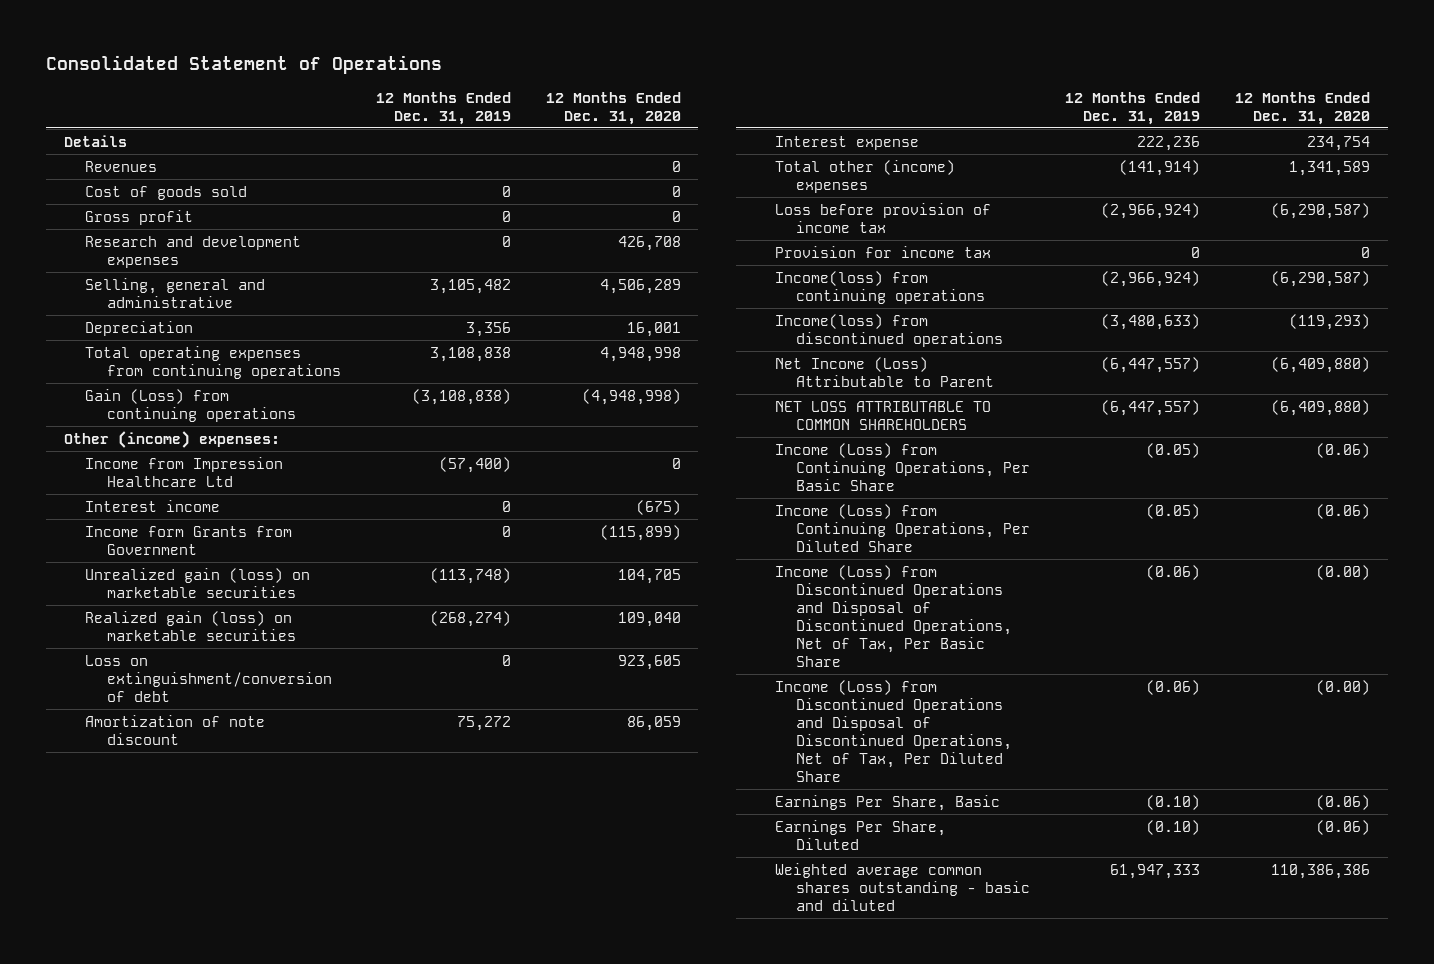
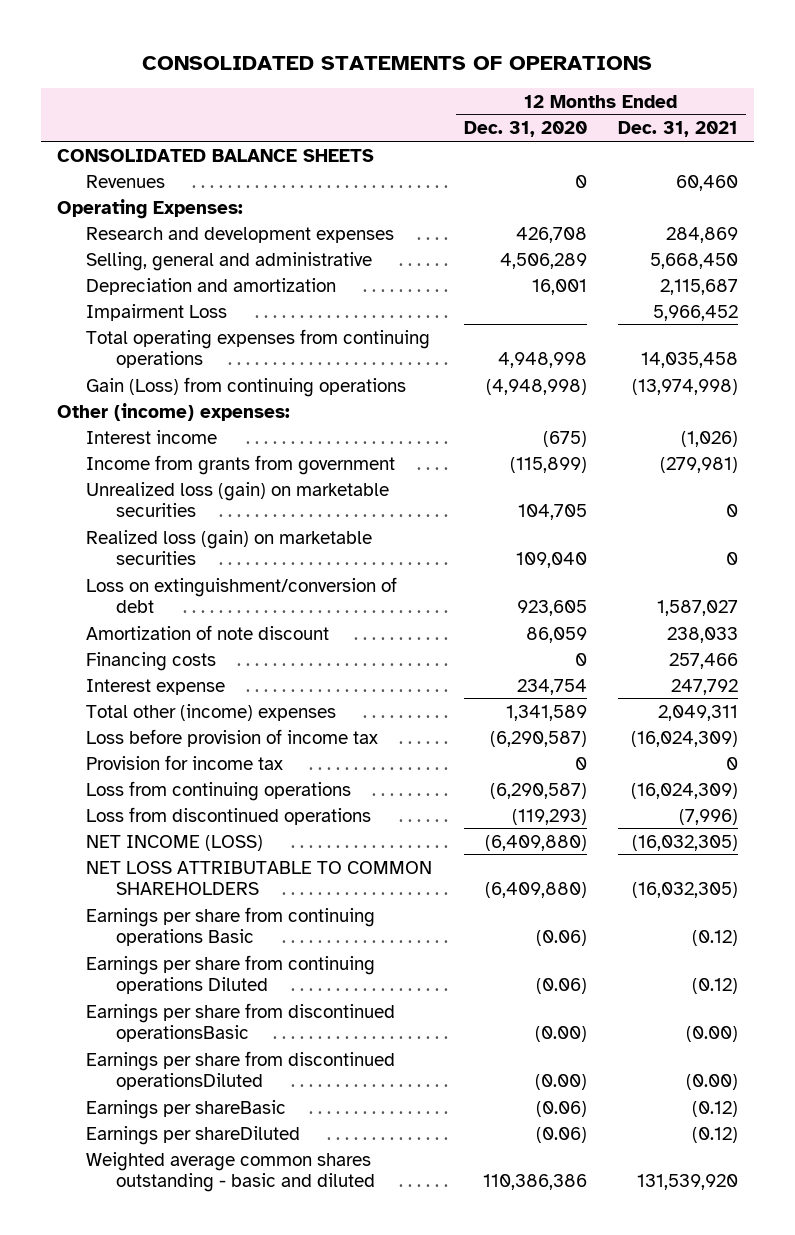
- Consolidated Statement of Operations
+ CONSOLIDATED STATEMENTS OF OPERATIONS
- | 12 Months Ended Dec. 31, 2019 | 12 Months Ended Dec. 31, 2020
+ | 12 Months Ended Dec. 31, 2020 | 12 Months Ended Dec. 31, 2021
- Details
+ CONSOLIDATED BALANCE SHEETS
- Cost of goods sold | 0 | 0
- Gross profit | 0 | 0
+ Operating Expenses:
- Depreciation | 3,356 | 16,001
+ Depreciation and amortization | 16,001 | 2,115,687
+ Impairment Loss | | 5,966,452
- Income from Impression Healthcare Ltd | (57,400) | 0
- Income form Grants from Government | 0 | (115,899)
- Unrealized gain (loss) on marketable securities | (113,748) | 104,705
- Realized gain (loss) on marketable securities | (268,274) | 109,040
+ Income from grants from government | (115,899) | (279,981)
+ Unrealized loss (gain) on marketable securities | 104,705 | 0
+ Realized loss (gain) on marketable securities | 109,040 | 0
+ Financing costs | 0 | 257,466
- Income(loss) from continuing operations | (2,966,924) | (6,290,587)
- Income(loss) from discontinued operations | (3,480,633) | (119,293)
- Net Income (Loss) Attributable to Parent | (6,447,557) | (6,409,880)
+ Loss from continuing operations | (6,290,587) | (16,024,309)
+ Loss from discontinued operations | (119,293) | (7,996)
+ NET INCOME (LOSS) | (6,409,880) | (16,032,305)
- Income (Loss) from Continuing Operations, Per Basic Share | (0.05) | (0.06)
- Income (Loss) from Continuing Operations, Per Diluted Share | (0.05) | (0.06)
- Income (Loss) from Discontinued Operations and Disposal of Discontinued Operations, Net of Tax, Per Basic Share | (0.06) | (0.00)
- Income (Loss) from Discontinued Operations and Disposal of Discontinued Operations, Net of Tax, Per Diluted Share | (0.06) | (0.00)
- Earnings Per Share, Basic | (0.10) | (0.06)
- Earnings Per Share, Diluted | (0.10) | (0.06)
+ Earnings per share from continuing operations Basic | (0.06) | (0.12)
+ Earnings per share from continuing operations Diluted | (0.06) | (0.12)
+ Earnings per share from discontinued operationsBasic | (0.00) | (0.00)
+ Earnings per share from discontinued operationsDiluted | (0.00) | (0.00)
+ Earnings per shareBasic | (0.06) | (0.12)
+ Earnings per shareDiluted | (0.06) | (0.12)

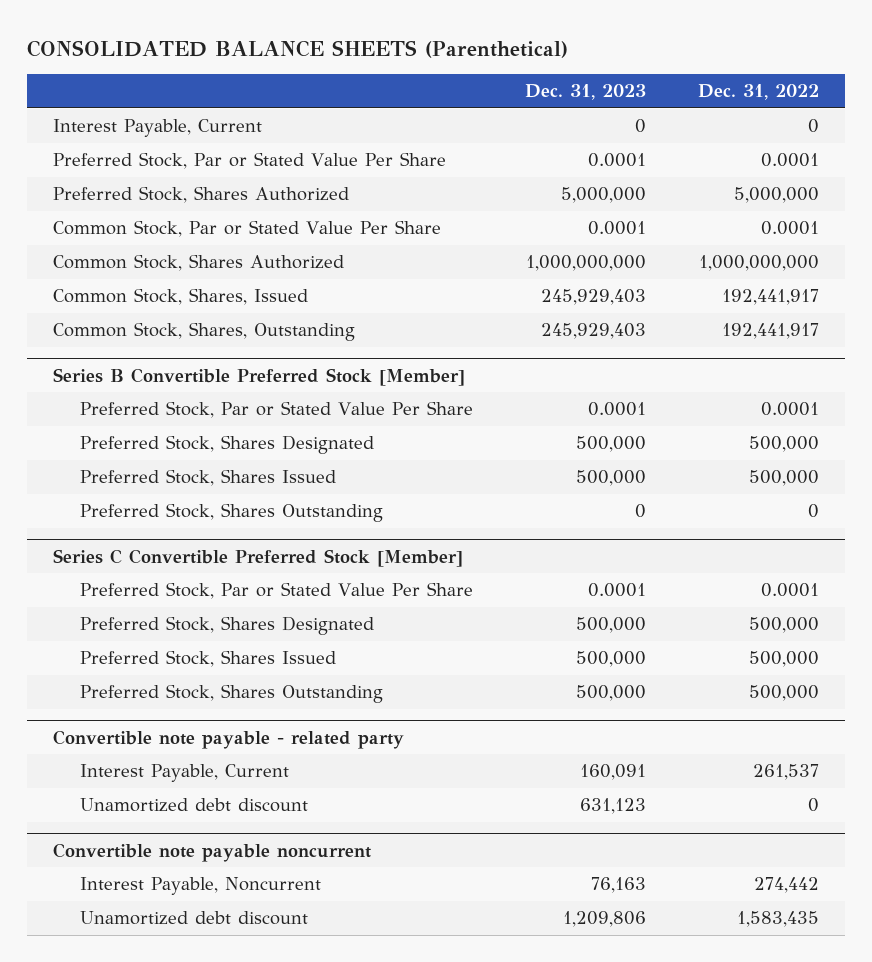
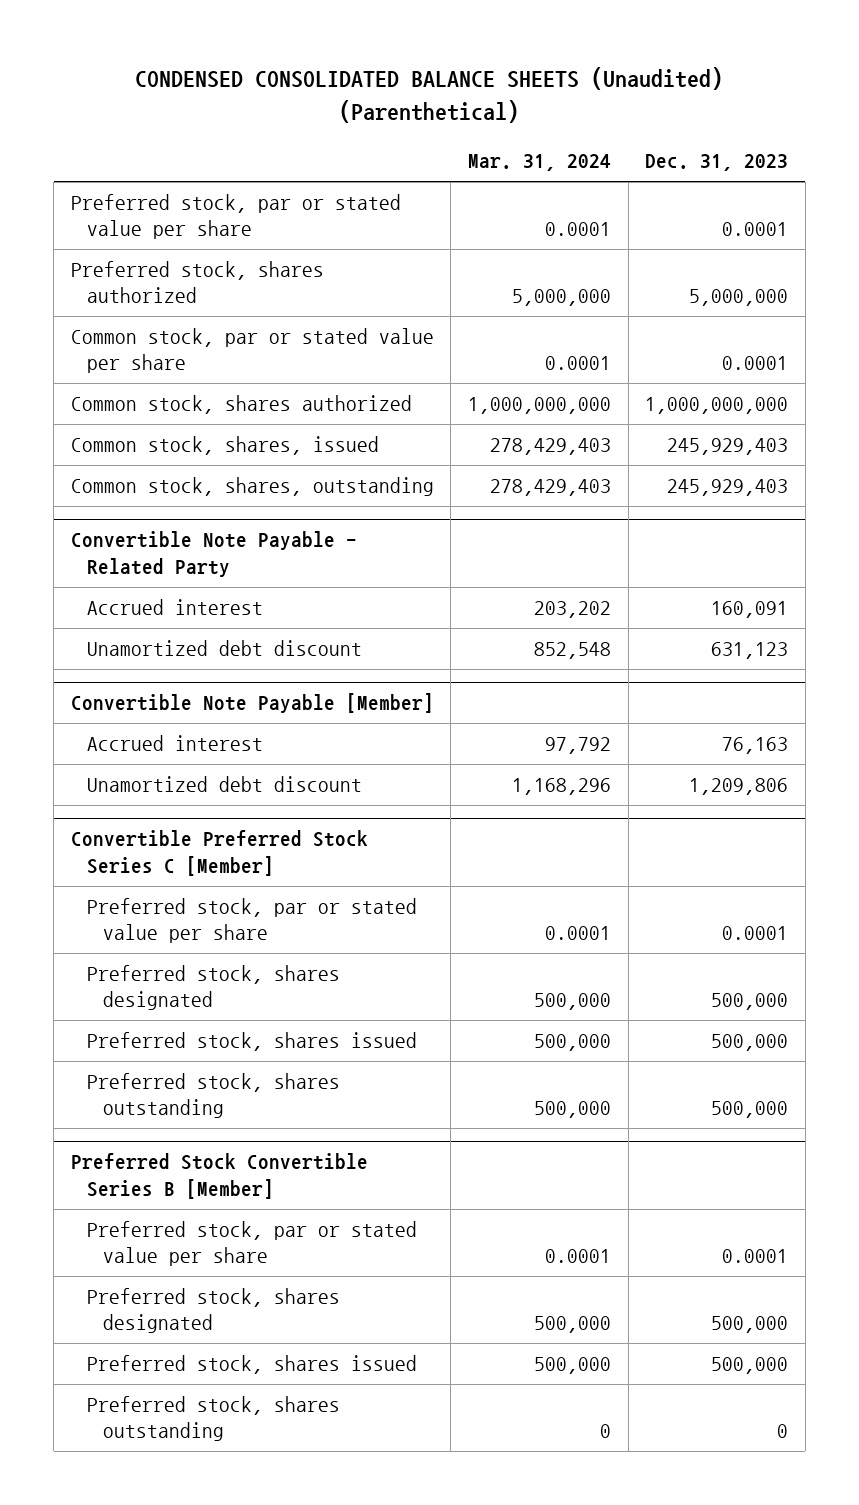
- CONSOLIDATED BALANCE SHEETS (Parenthetical)
+ CONDENSED CONSOLIDATED BALANCE SHEETS (Unaudited) (Parenthetical)
- | Dec. 31, 2023 | Dec. 31, 2022
+ | Mar. 31, 2024 | Dec. 31, 2023
- Interest Payable, Current | 0 | 0
- Preferred Stock, Par or Stated Value Per Share | 0.0001 | 0.0001
- Preferred Stock, Shares Authorized | 5,000,000 | 5,000,000
- Common Stock, Par or Stated Value Per Share | 0.0001 | 0.0001
- Common Stock, Shares Authorized | 1,000,000,000 | 1,000,000,000
- Common Stock, Shares, Issued | 245,929,403 | 192,441,917
- Common Stock, Shares, Outstanding | 245,929,403 | 192,441,917
- Series B Convertible Preferred Stock [Member]
- Preferred Stock, Par or Stated Value Per Share | 0.0001 | 0.0001
- Preferred Stock, Shares Designated | 500,000 | 500,000
- Preferred Stock, Shares Issued | 500,000 | 500,000
- Preferred Stock, Shares Outstanding | 0 | 0
- Series C Convertible Preferred Stock [Member]
- Preferred Stock, Par or Stated Value Per Share | 0.0001 | 0.0001
- Preferred Stock, Shares Designated | 500,000 | 500,000
- Preferred Stock, Shares Issued | 500,000 | 500,000
- Preferred Stock, Shares Outstanding | 500,000 | 500,000
- Convertible note payable - related party
- Interest Payable, Current | 160,091 | 261,537
+ Preferred stock, par or stated value per share | 0.0001 | 0.0001
+ Preferred stock, shares authorized | 5,000,000 | 5,000,000
+ Common stock, par or stated value per share | 0.0001 | 0.0001
+ Common stock, shares authorized | 1,000,000,000 | 1,000,000,000
+ Common stock, shares, issued | 278,429,403 | 245,929,403
+ Common stock, shares, outstanding | 278,429,403 | 245,929,403
+ Convertible Note Payable - Related Party
+ Accrued interest | 203,202 | 160,091
- Convertible note payable noncurrent
- Interest Payable, Noncurrent | 76,163 | 274,442
+ Convertible Note Payable [Member]
+ Accrued interest | 97,792 | 76,163
+ Convertible Preferred Stock Series C [Member]
+ Preferred stock, par or stated value per share | 0.0001 | 0.0001
+ Preferred stock, shares designated | 500,000 | 500,000
+ Preferred stock, shares issued | 500,000 | 500,000
+ Preferred stock, shares outstanding | 500,000 | 500,000
+ Preferred Stock Convertible Series B [Member]
+ Preferred stock, par or stated value per share | 0.0001 | 0.0001
+ Preferred stock, shares designated | 500,000 | 500,000
+ Preferred stock, shares issued | 500,000 | 500,000
+ Preferred stock, shares outstanding | 0 | 0

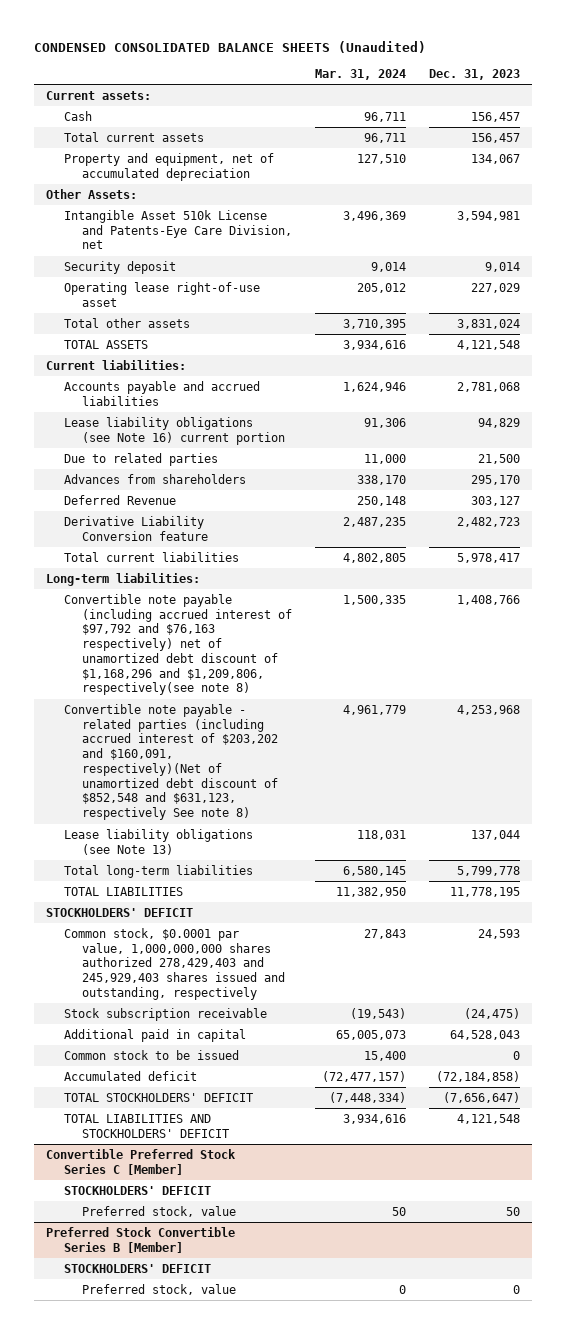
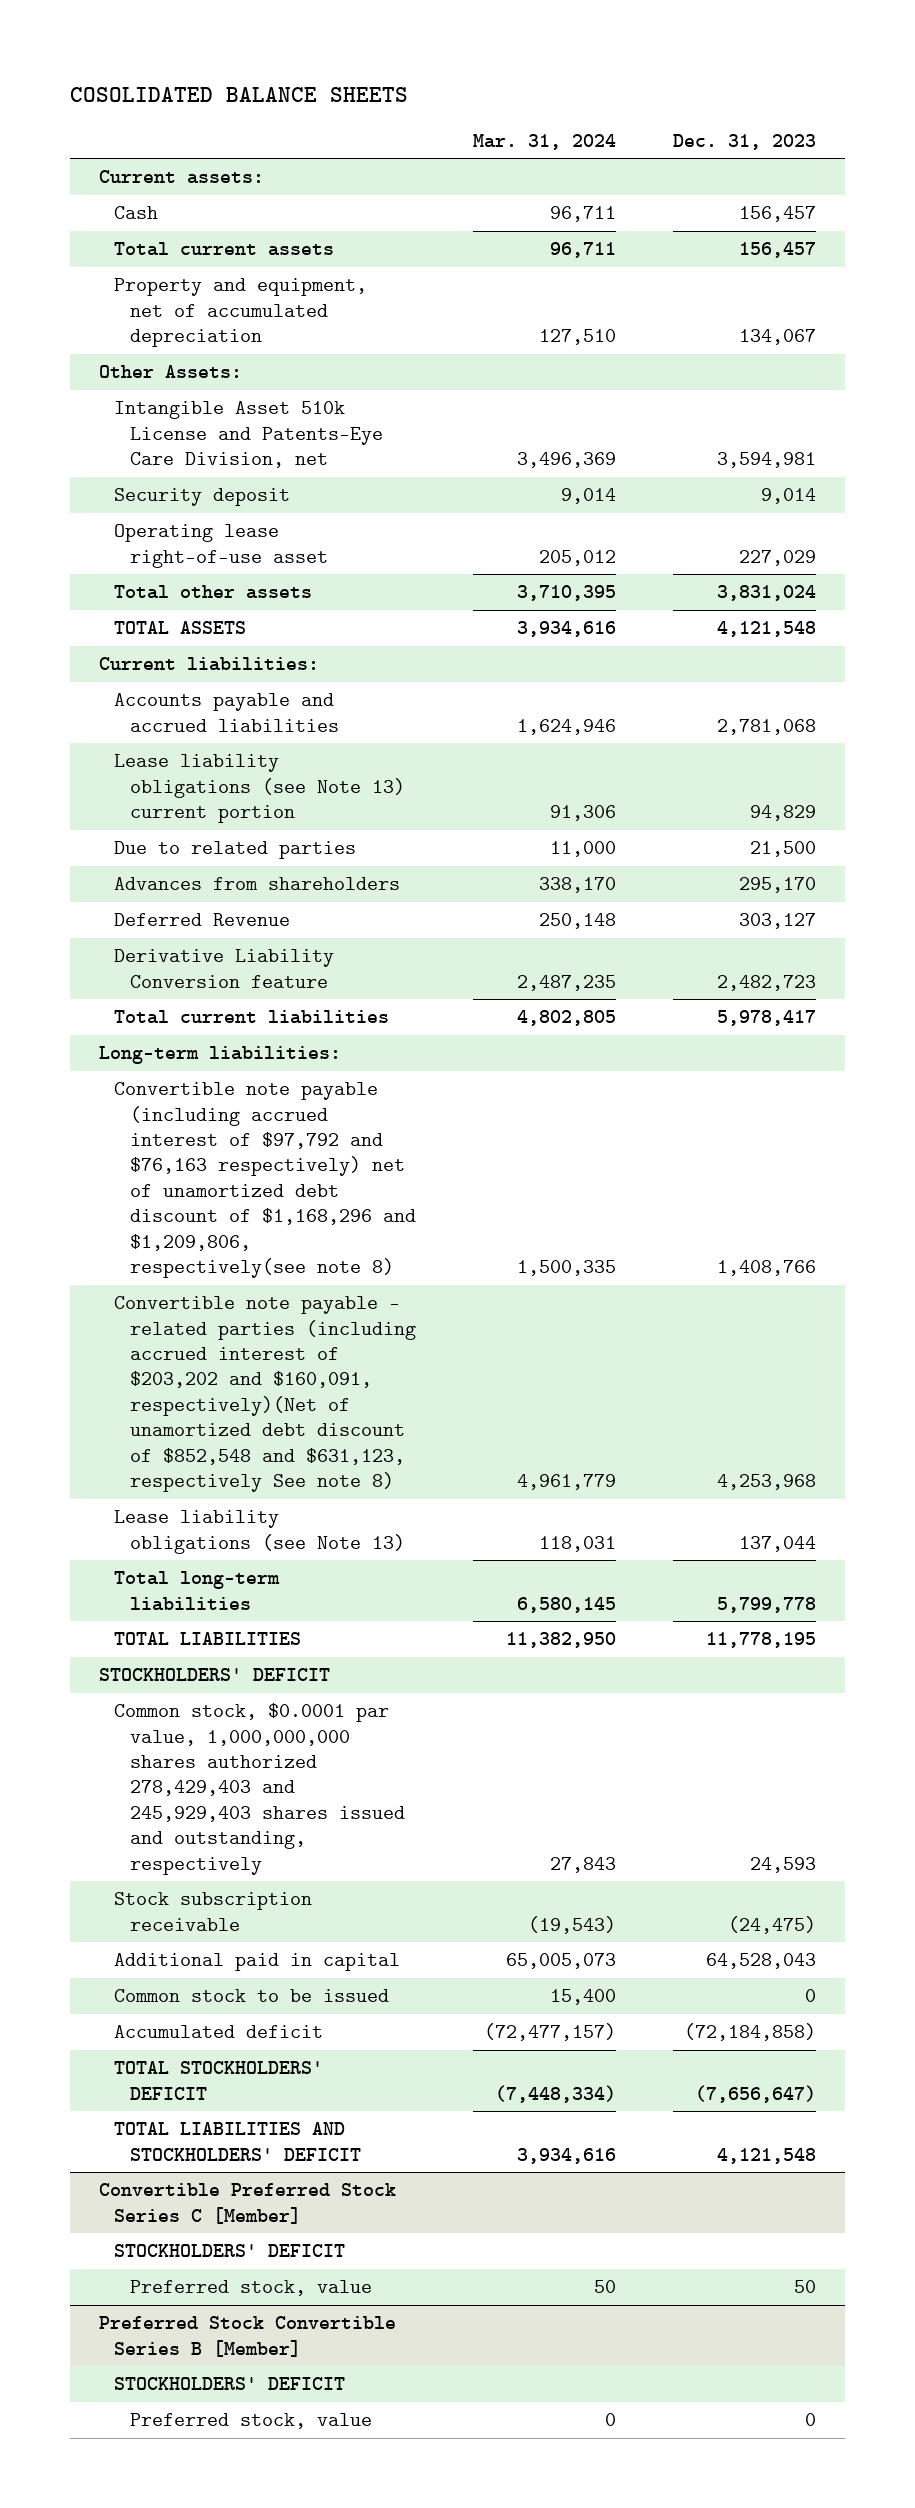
- CONDENSED CONSOLIDATED BALANCE SHEETS (Unaudited)
+ COSOLIDATED BALANCE SHEETS
- Lease liability obligations (see Note 16) current portion | 91,306 | 94,829
+ Lease liability obligations (see Note 13) current portion | 91,306 | 94,829

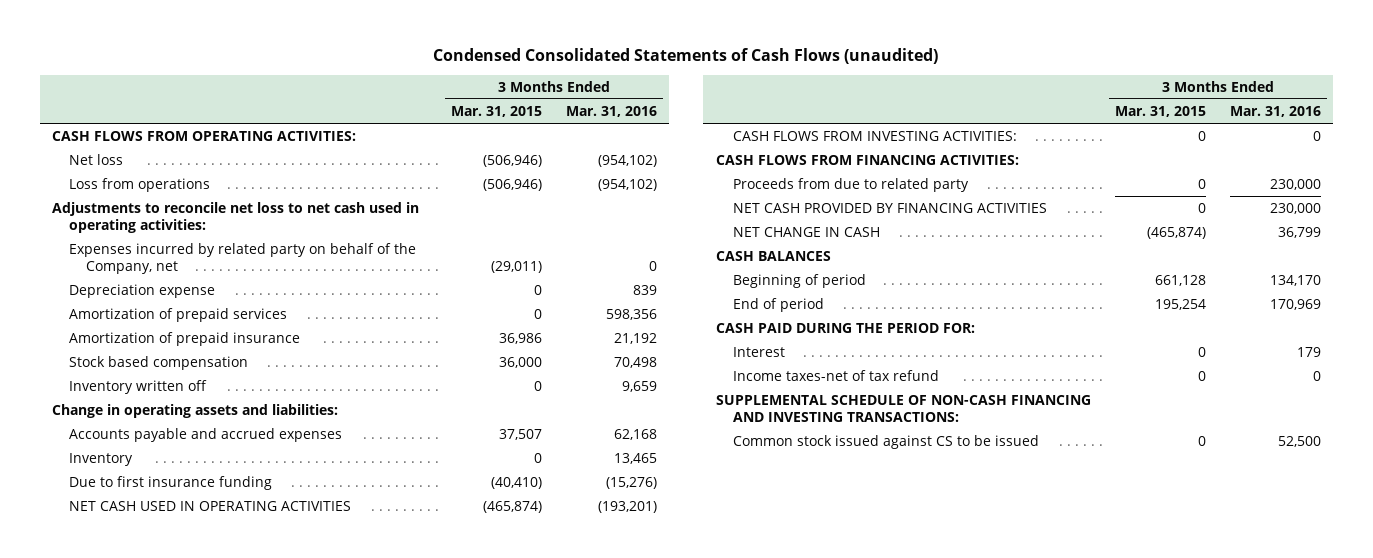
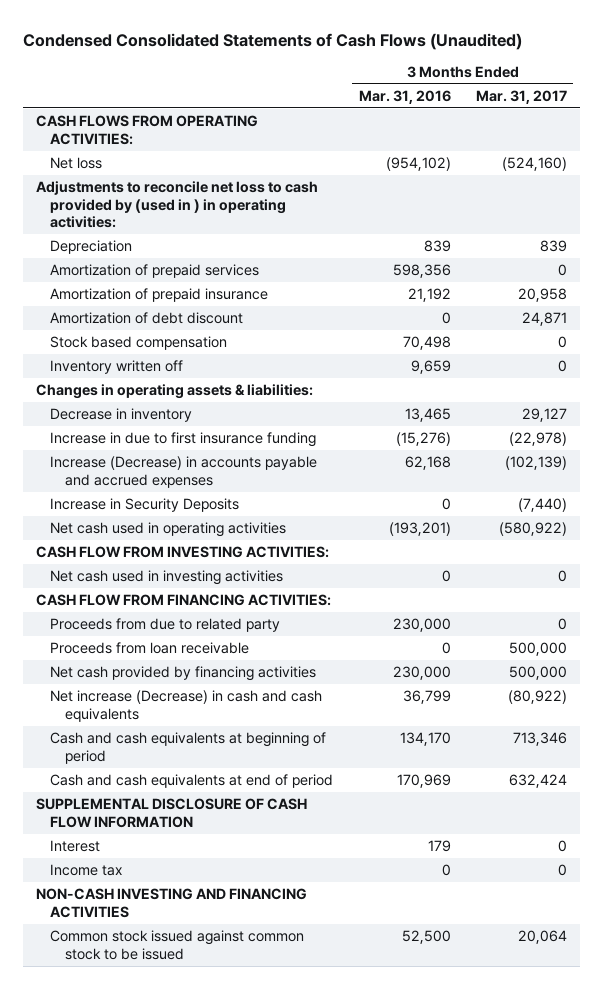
- Condensed Consolidated Statements of Cash Flows (unaudited)
+ Condensed Consolidated Statements of Cash Flows (Unaudited)
- | 3 Months Ended Mar. 31, 2015 | 3 Months Ended Mar. 31, 2016
+ | 3 Months Ended Mar. 31, 2016 | 3 Months Ended Mar. 31, 2017
- Loss from operations | (506,946) | (954,102)
- Adjustments to reconcile net loss to net cash used in operating activities:
- Expenses incurred by related party on behalf of the Company, net | (29,011) | 0
- Depreciation expense | 0 | 839
+ Adjustments to reconcile net loss to cash provided by (used in ) in operating activities:
+ Depreciation | 839 | 839
+ Amortization of debt discount | 0 | 24,871
- Change in operating assets and liabilities:
- Accounts payable and accrued expenses | 37,507 | 62,168
- Inventory | 0 | 13,465
- Due to first insurance funding | (40,410) | (15,276)
- NET CASH USED IN OPERATING ACTIVITIES | (465,874) | (193,201)
- CASH FLOWS FROM INVESTING ACTIVITIES: | 0 | 0
- CASH FLOWS FROM FINANCING ACTIVITIES:
+ Changes in operating assets & liabilities:
+ Decrease in inventory | 13,465 | 29,127
+ Increase in due to first insurance funding | (15,276) | (22,978)
+ Increase (Decrease) in accounts payable and accrued expenses | 62,168 | (102,139)
+ Increase in Security Deposits | 0 | (7,440)
+ Net cash used in operating activities | (193,201) | (580,922)
+ CASH FLOW FROM INVESTING ACTIVITIES:
+ Net cash used in investing activities | 0 | 0
+ CASH FLOW FROM FINANCING ACTIVITIES:
- NET CASH PROVIDED BY FINANCING ACTIVITIES | 0 | 230,000
- NET CHANGE IN CASH | (465,874) | 36,799
- CASH BALANCES
- Beginning of period | 661,128 | 134,170
- End of period | 195,254 | 170,969
- CASH PAID DURING THE PERIOD FOR:
+ Proceeds from loan receivable | 0 | 500,000
+ Net cash provided by financing activities | 230,000 | 500,000
+ Net increase (Decrease) in cash and cash equivalents | 36,799 | (80,922)
+ Cash and cash equivalents at beginning of period | 134,170 | 713,346
+ Cash and cash equivalents at end of period | 170,969 | 632,424
+ SUPPLEMENTAL DISCLOSURE OF CASH FLOW INFORMATION
- Income taxes-net of tax refund | 0 | 0
- SUPPLEMENTAL SCHEDULE OF NON-CASH FINANCING AND INVESTING TRANSACTIONS:
- Common stock issued against CS to be issued | 0 | 52,500
+ Income tax | 0 | 0
+ NON-CASH INVESTING AND FINANCING ACTIVITIES
+ Common stock issued against common stock to be issued | 52,500 | 20,064

